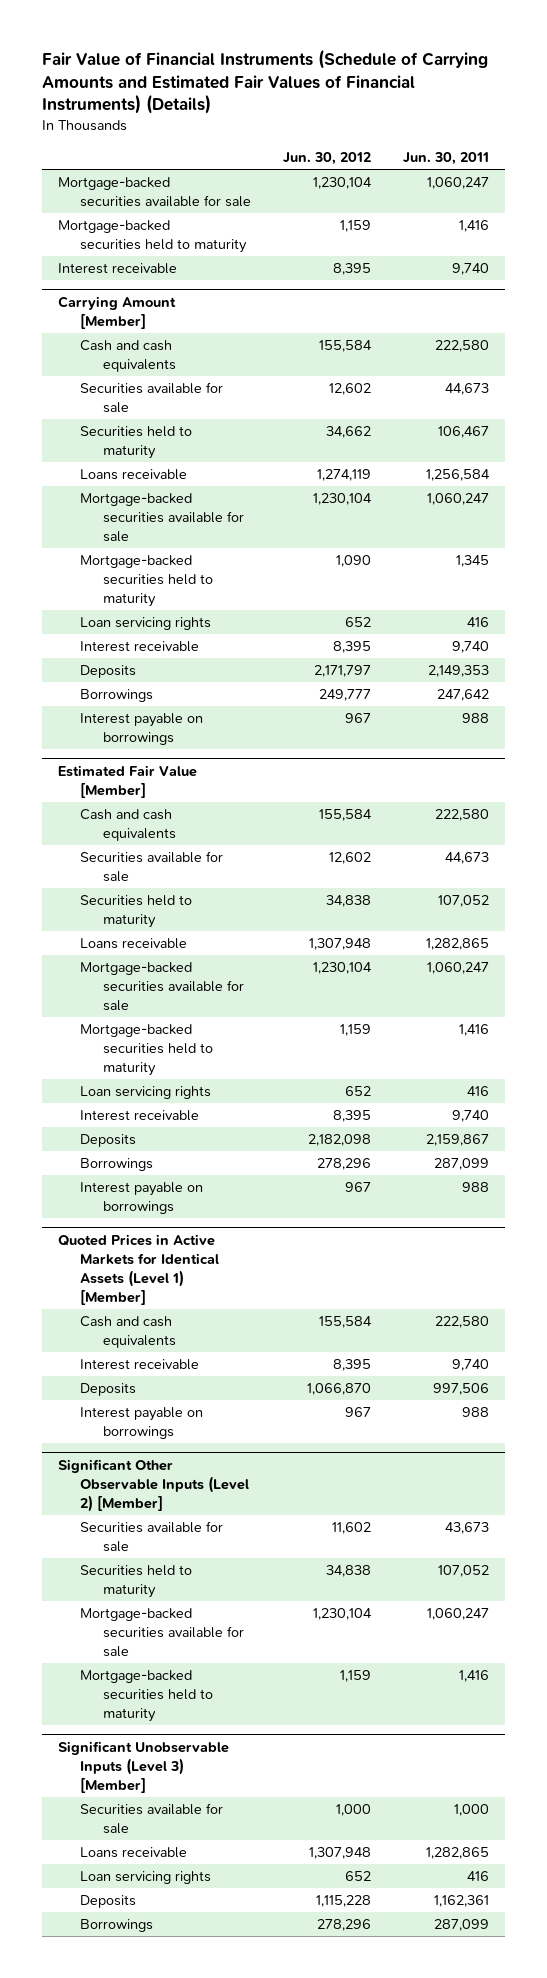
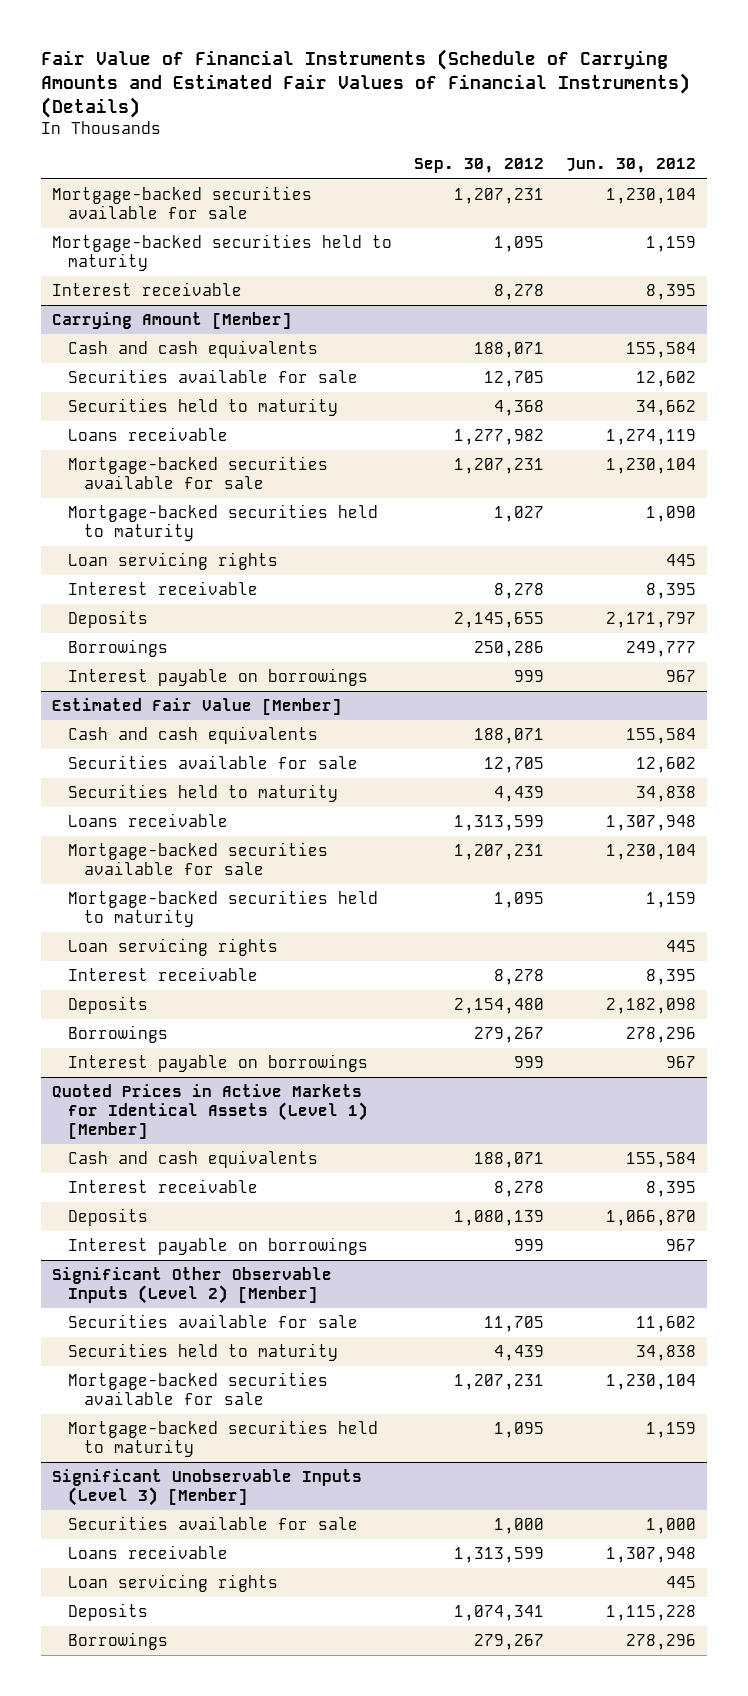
- | Jun. 30, 2012 | Jun. 30, 2011
+ | Sep. 30, 2012 | Jun. 30, 2012
@ Carrying Amount [Member]
- Loan servicing rights | 652 | 416
+ Loan servicing rights | | 445
@ Estimated Fair Value [Member]
- Loan servicing rights | 652 | 416
+ Loan servicing rights | | 445
@ Significant Unobservable Inputs (Level 3) [Member]
- Loan servicing rights | 652 | 416
+ Loan servicing rights | | 445

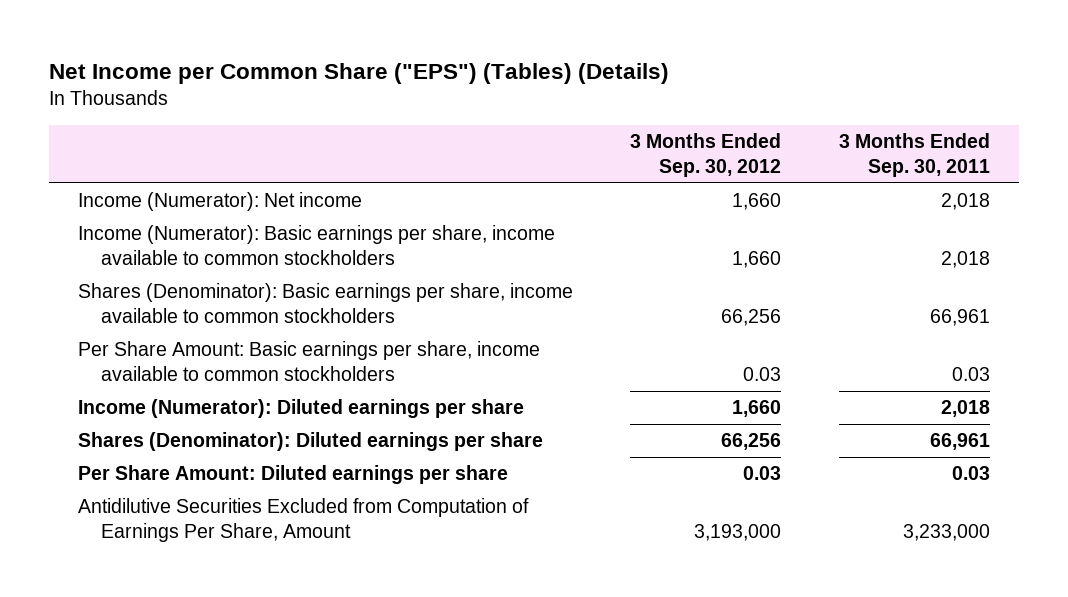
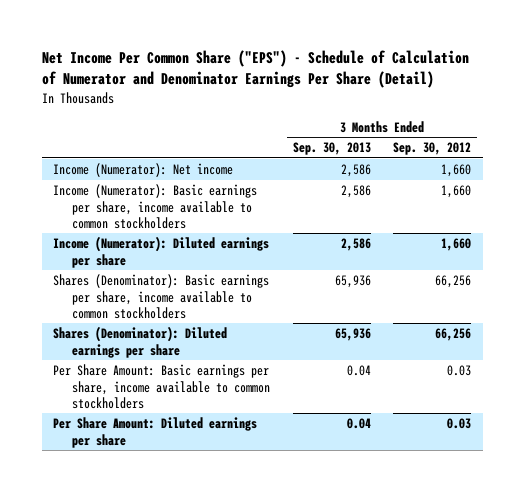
- Net Income per Common Share ("EPS") (Tables) (Details)
+ Net Income Per Common Share ("EPS") - Schedule of Calculation of Numerator and Denominator Earnings Per Share (Detail)
- | 3 Months Ended Sep. 30, 2012 | 3 Months Ended Sep. 30, 2011
+ | 3 Months Ended Sep. 30, 2013 | 3 Months Ended Sep. 30, 2012
moved down: Shares (Denominator): Basic earnings per share, income available to common stockholders | 65,936 | 66,256
moved down: Per Share Amount: Basic earnings per share, income available to common stockholders | 0.04 | 0.03
- Antidilutive Securities Excluded from Computation of Earnings Per Share, Amount | 3,193,000 | 3,233,000

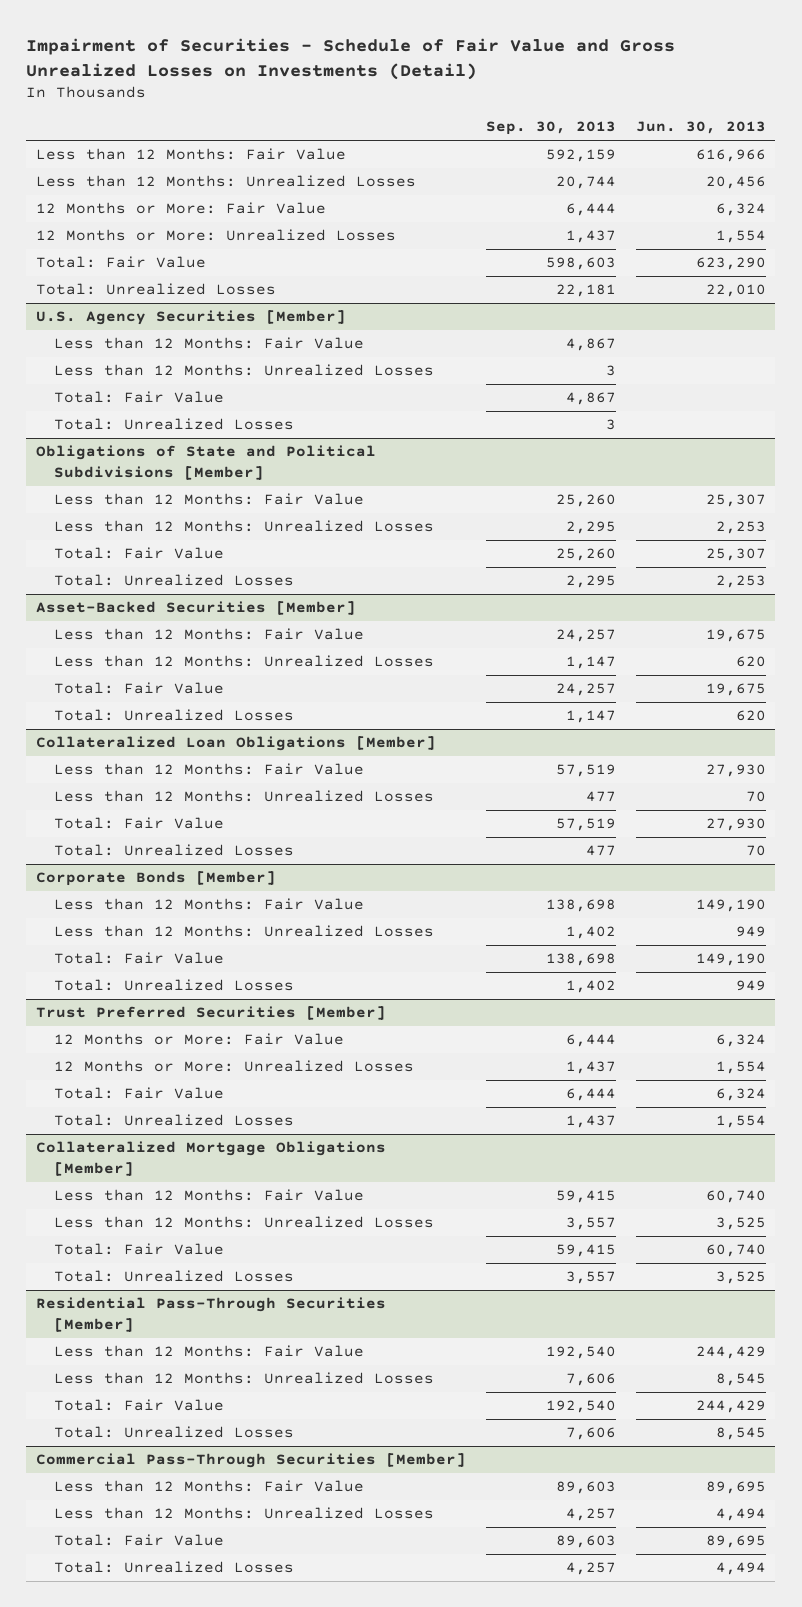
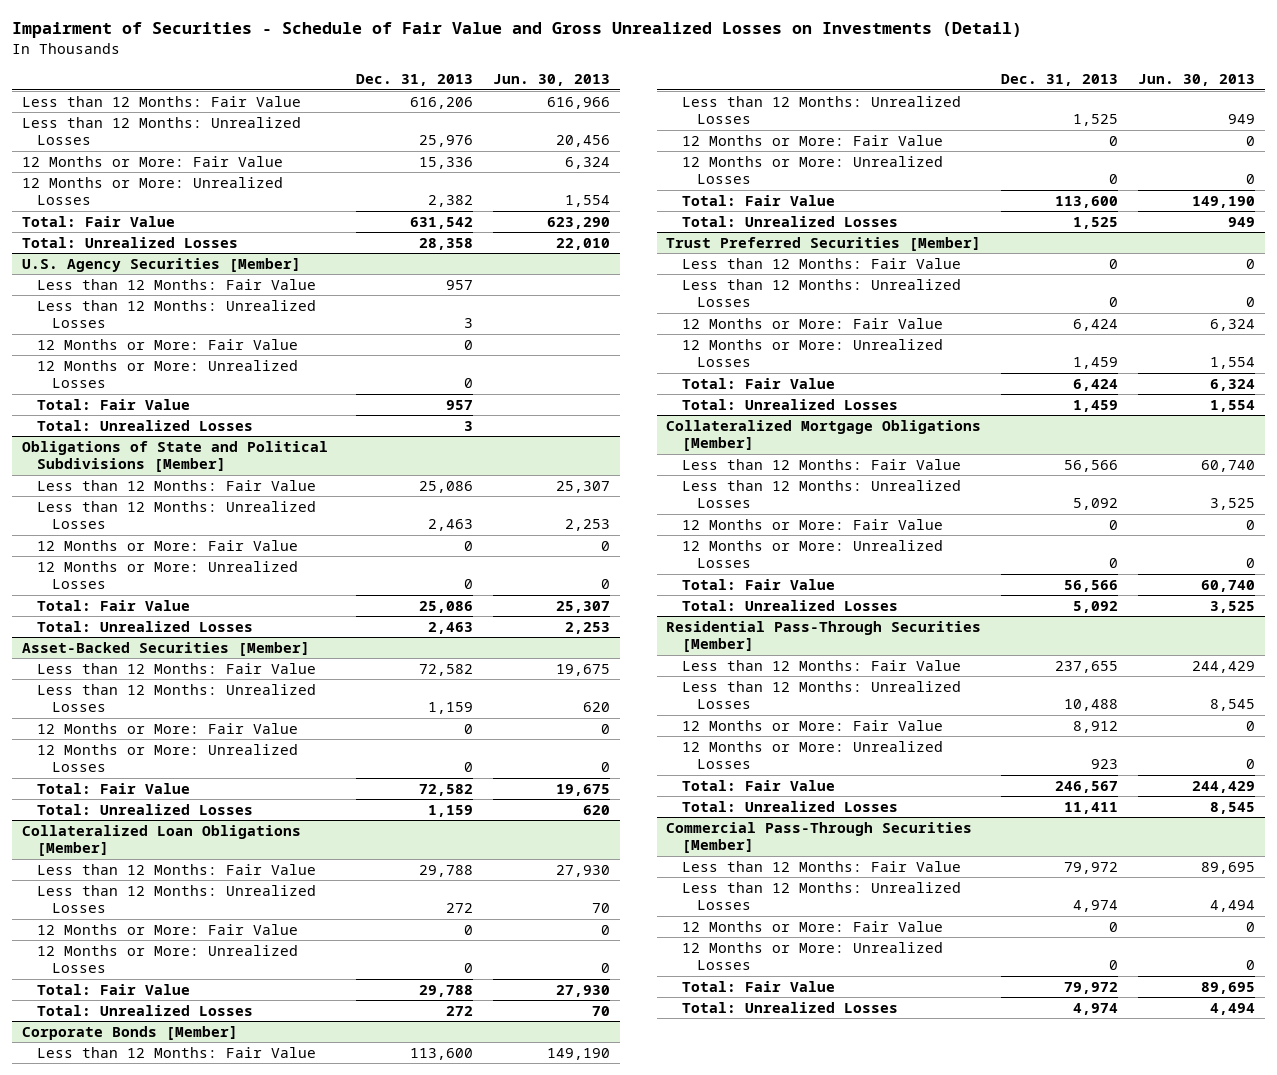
- | Sep. 30, 2013 | Jun. 30, 2013
+ | Dec. 31, 2013 | Jun. 30, 2013
@ U.S. Agency Securities [Member]
+ 12 Months or More: Fair Value | 0 |
+ 12 Months or More: Unrealized Losses | 0 |
@ Obligations of State and Political Subdivisions [Member]
+ 12 Months or More: Fair Value | 0 | 0
+ 12 Months or More: Unrealized Losses | 0 | 0
@ Asset-Backed Securities [Member]
+ 12 Months or More: Fair Value | 0 | 0
+ 12 Months or More: Unrealized Losses | 0 | 0
@ Collateralized Loan Obligations [Member]
+ 12 Months or More: Fair Value | 0 | 0
+ 12 Months or More: Unrealized Losses | 0 | 0
@ Corporate Bonds [Member]
+ 12 Months or More: Fair Value | 0 | 0
+ 12 Months or More: Unrealized Losses | 0 | 0
@ Trust Preferred Securities [Member]
+ Less than 12 Months: Fair Value | 0 | 0
+ Less than 12 Months: Unrealized Losses | 0 | 0
@ Collateralized Mortgage Obligations [Member]
+ 12 Months or More: Fair Value | 0 | 0
+ 12 Months or More: Unrealized Losses | 0 | 0
@ Residential Pass-Through Securities [Member]
+ 12 Months or More: Fair Value | 8,912 | 0
+ 12 Months or More: Unrealized Losses | 923 | 0
@ Commercial Pass-Through Securities [Member]
+ 12 Months or More: Fair Value | 0 | 0
+ 12 Months or More: Unrealized Losses | 0 | 0

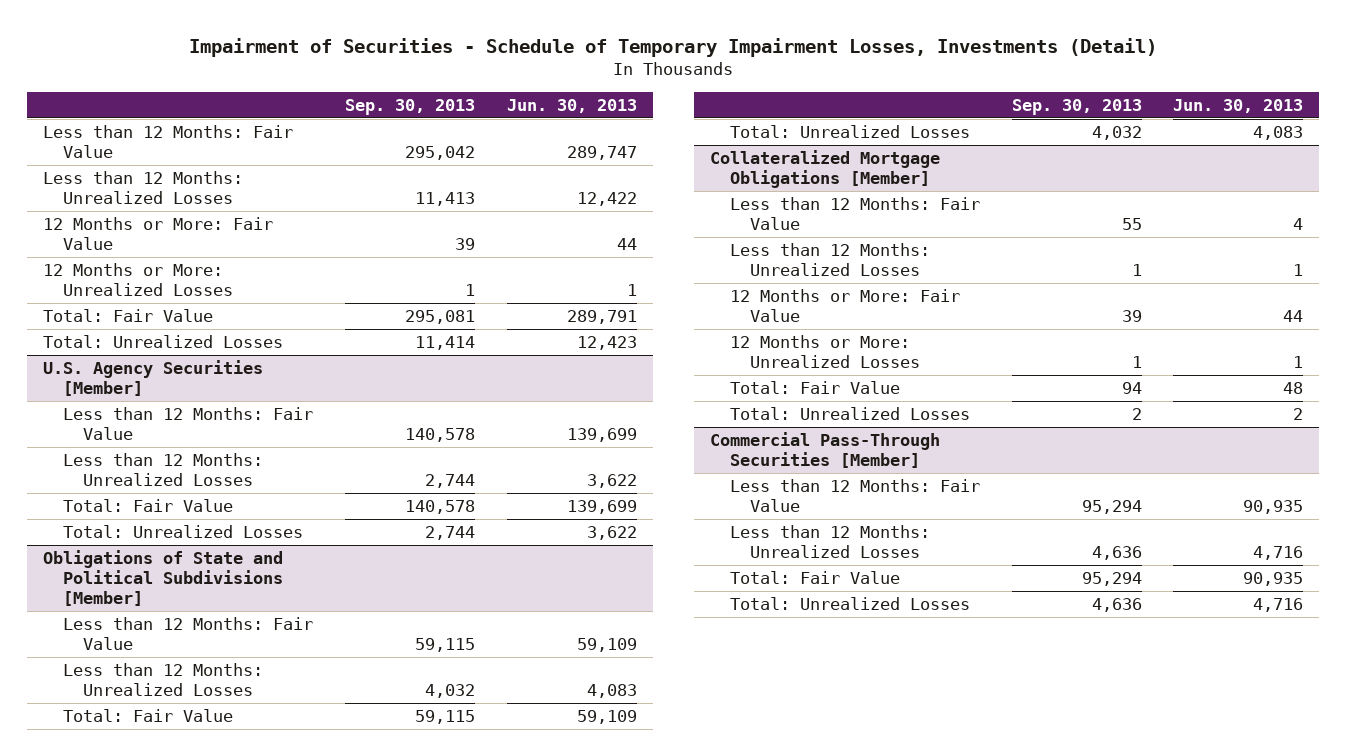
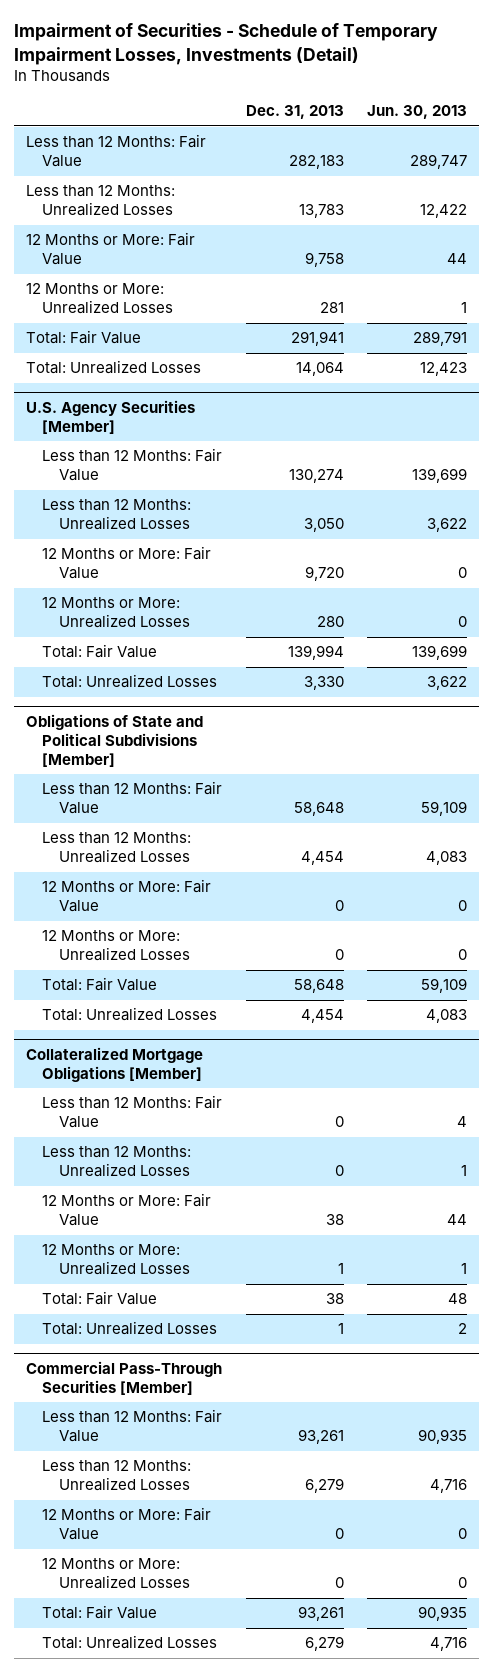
- | Sep. 30, 2013 | Jun. 30, 2013
+ | Dec. 31, 2013 | Jun. 30, 2013
@ U.S. Agency Securities [Member]
+ 12 Months or More: Fair Value | 9,720 | 0
+ 12 Months or More: Unrealized Losses | 280 | 0
@ Obligations of State and Political Subdivisions [Member]
+ 12 Months or More: Fair Value | 0 | 0
+ 12 Months or More: Unrealized Losses | 0 | 0
@ Commercial Pass-Through Securities [Member]
+ 12 Months or More: Fair Value | 0 | 0
+ 12 Months or More: Unrealized Losses | 0 | 0

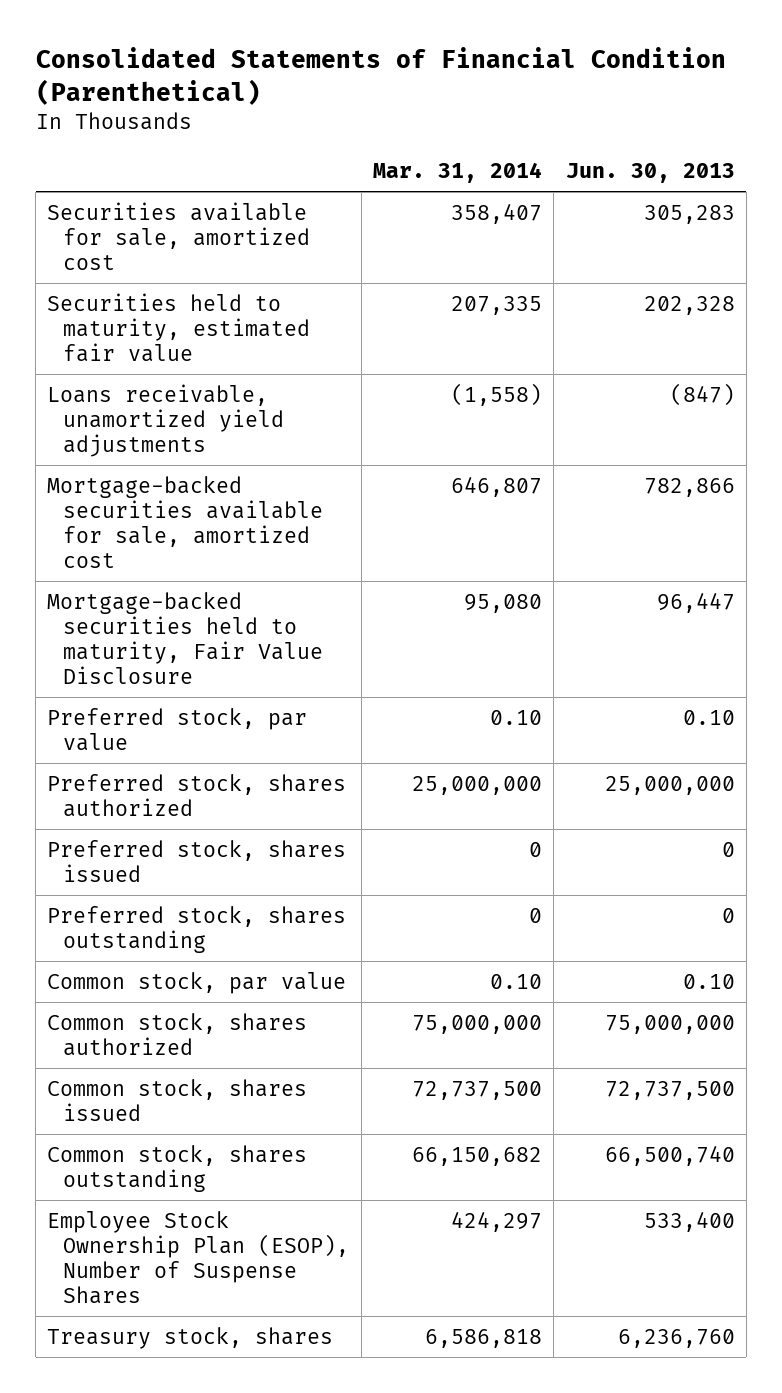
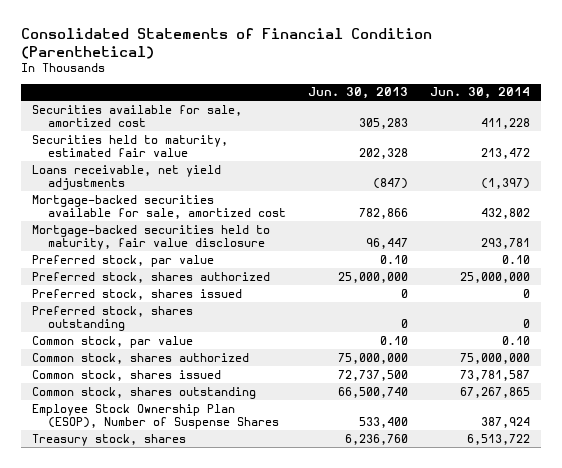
- | Mar. 31, 2014 | Jun. 30, 2013
+ | Jun. 30, 2013 | Jun. 30, 2014
- Loans receivable, unamortized yield adjustments | (1,558) | (847)
+ Loans receivable, net yield adjustments | (847) | (1,397)
- Mortgage-backed securities held to maturity, Fair Value Disclosure | 95,080 | 96,447
+ Mortgage-backed securities held to maturity, fair value disclosure | 96,447 | 293,781

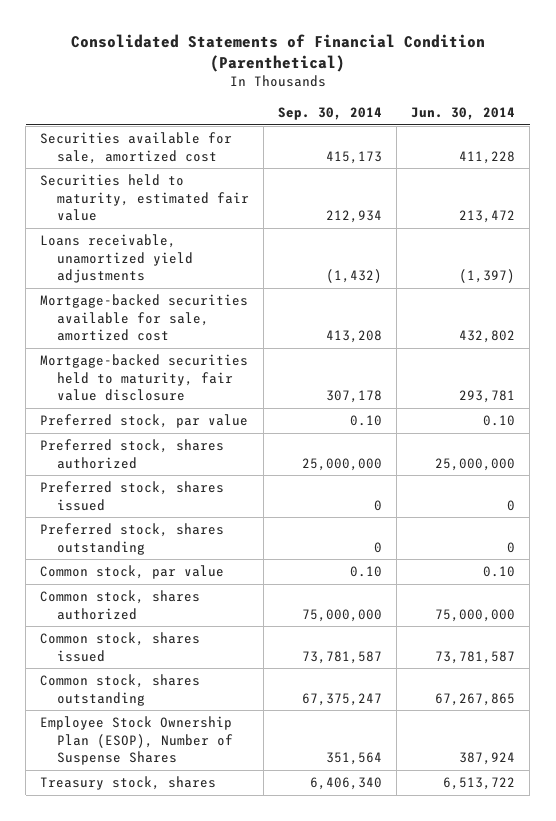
- | Jun. 30, 2013 | Jun. 30, 2014
+ | Sep. 30, 2014 | Jun. 30, 2014
- Loans receivable, net yield adjustments | (847) | (1,397)
+ Loans receivable, unamortized yield adjustments | (1,432) | (1,397)

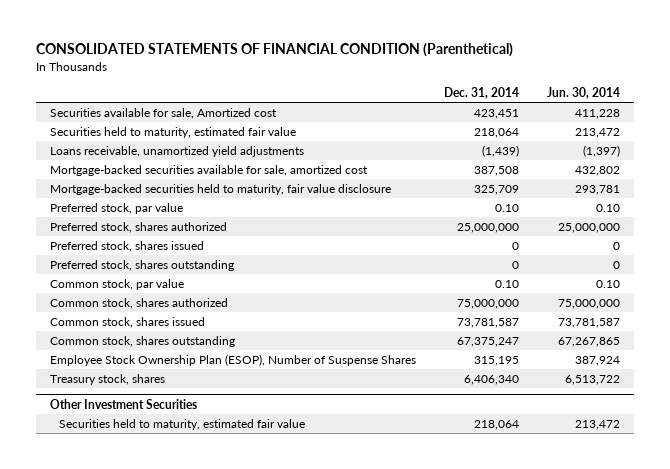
- Consolidated Statements of Financial Condition (Parenthetical)
+ CONSOLIDATED STATEMENTS OF FINANCIAL CONDITION (Parenthetical)
- | Sep. 30, 2014 | Jun. 30, 2014
+ | Dec. 31, 2014 | Jun. 30, 2014
- Securities available for sale, amortized cost | 415,173 | 411,228
+ Securities available for sale, Amortized cost | 423,451 | 411,228
+ Other Investment Securities
+ Securities held to maturity, estimated fair value | 218,064 | 213,472

